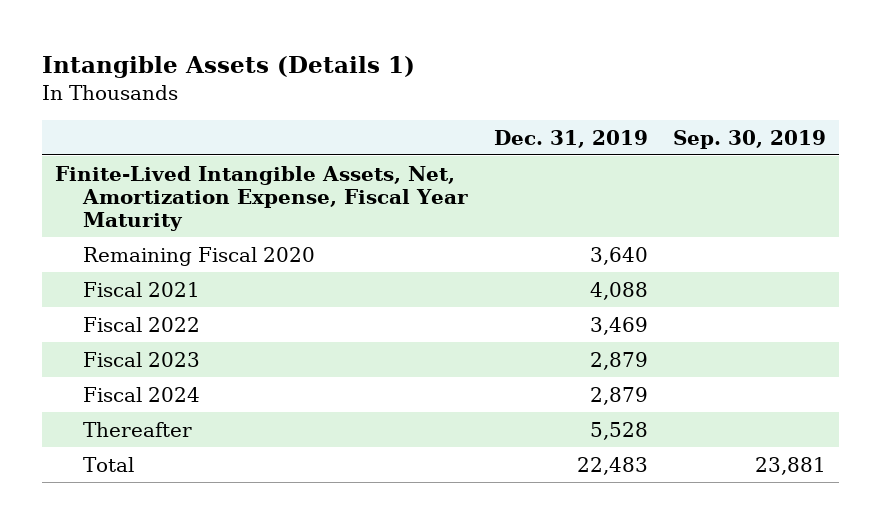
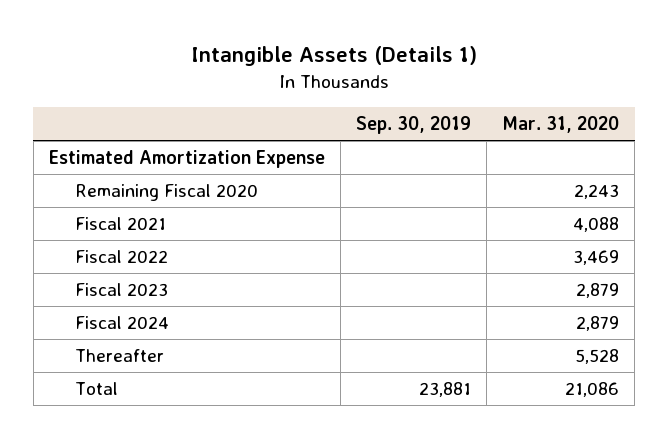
- | Dec. 31, 2019 | Sep. 30, 2019
+ | Sep. 30, 2019 | Mar. 31, 2020
- Finite-Lived Intangible Assets, Net, Amortization Expense, Fiscal Year Maturity
+ Estimated Amortization Expense

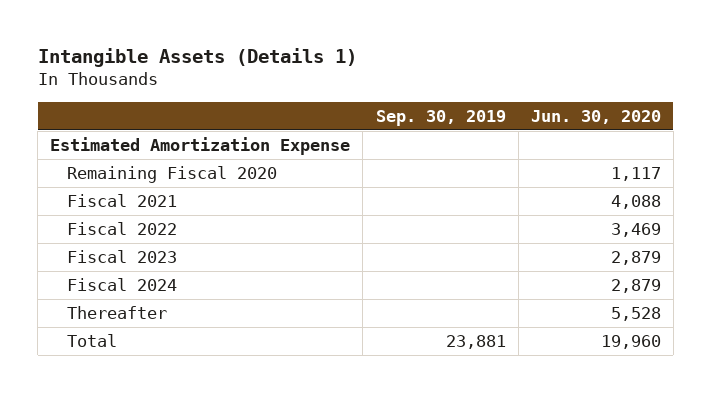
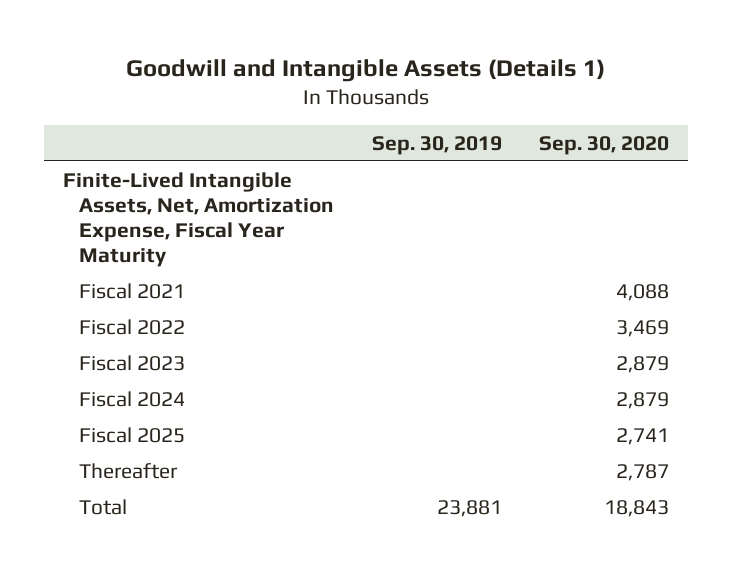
- Intangible Assets (Details 1)
+ Goodwill and Intangible Assets (Details 1)
- | Sep. 30, 2019 | Jun. 30, 2020
+ | Sep. 30, 2019 | Sep. 30, 2020
- Estimated Amortization Expense
- Remaining Fiscal 2020 | | 1,117
+ Finite-Lived Intangible Assets, Net, Amortization Expense, Fiscal Year Maturity
+ Fiscal 2025 | | 2,741

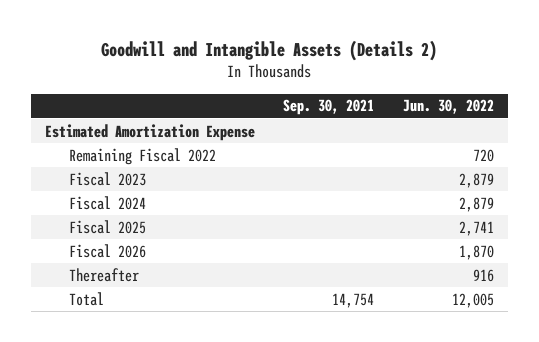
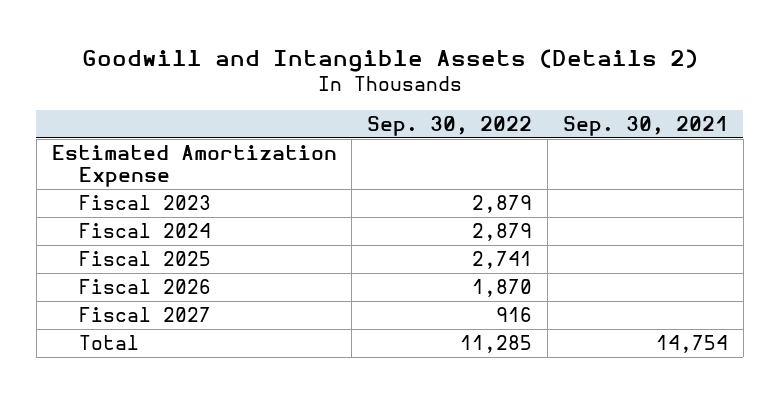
- | Sep. 30, 2021 | Jun. 30, 2022
+ | Sep. 30, 2022 | Sep. 30, 2021
- Remaining Fiscal 2022 | | 720
- Thereafter | | 916
+ Fiscal 2027 | 916 |

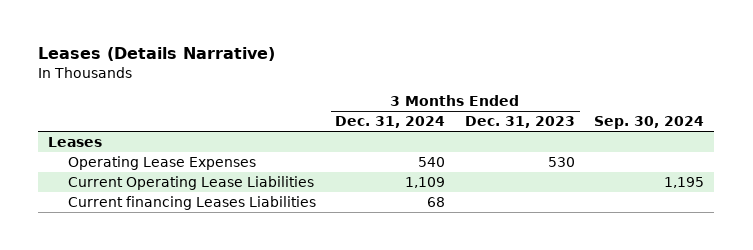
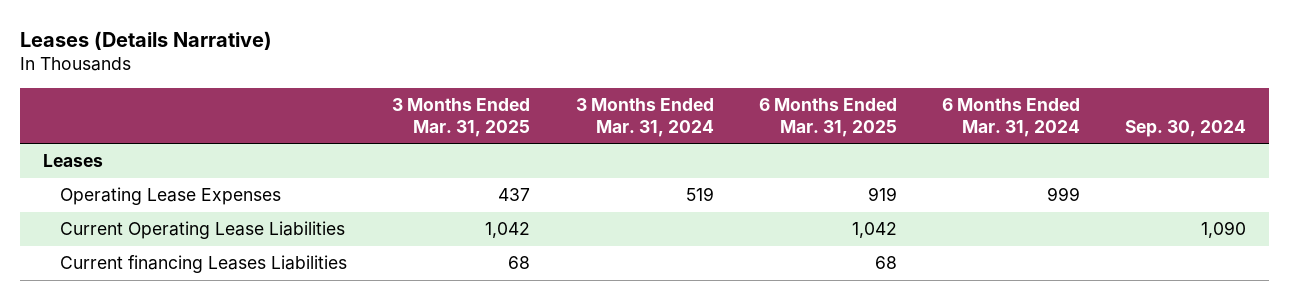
- | 3 Months Ended Dec. 31, 2024 | 3 Months Ended Dec. 31, 2023 | Sep. 30, 2024
+ | 3 Months Ended Mar. 31, 2025 | 3 Months Ended Mar. 31, 2024 | 6 Months Ended Mar. 31, 2025 | 6 Months Ended Mar. 31, 2024 | Sep. 30, 2024
- Current Operating Lease Liabilities | 1,109 | | 1,195
+ Current Operating Lease Liabilities | 1,042 | | 1,042 | | 1,090

